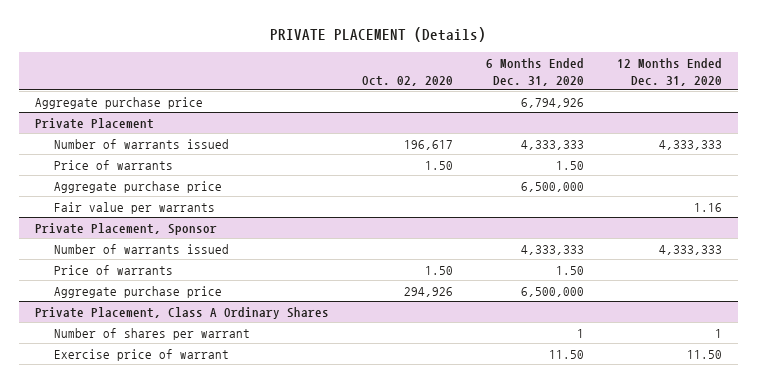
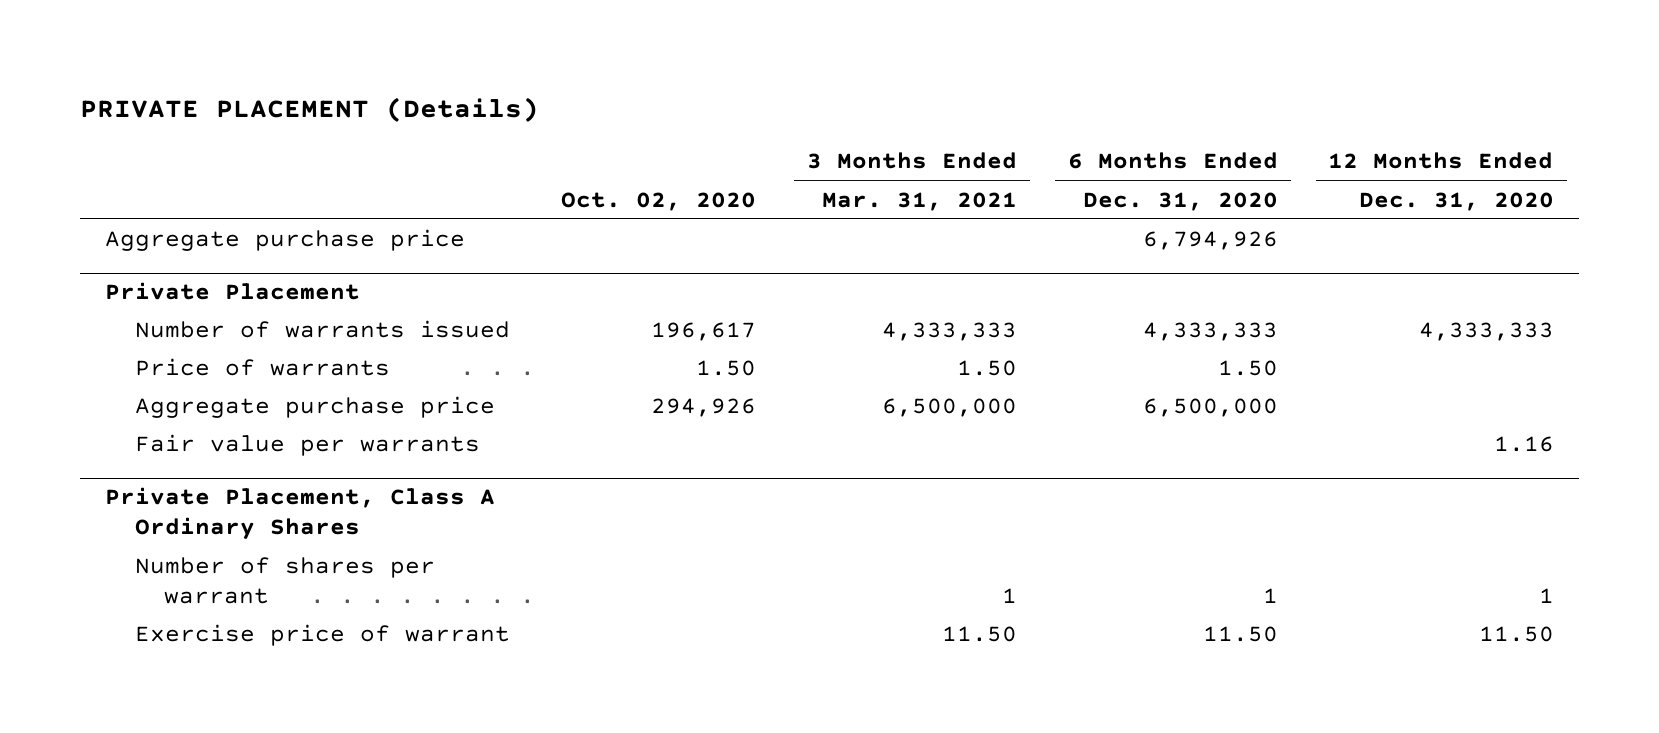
- | Oct. 02, 2020 | 6 Months Ended Dec. 31, 2020 | 12 Months Ended Dec. 31, 2020
+ | Oct. 02, 2020 | 3 Months Ended Mar. 31, 2021 | 6 Months Ended Dec. 31, 2020 | 12 Months Ended Dec. 31, 2020
@ Private Placement
- Aggregate purchase price | | 6,500,000 |
- Private Placement, Sponsor
- Number of warrants issued | | 4,333,333 | 4,333,333
- Price of warrants | 1.50 | 1.50 |
@ Private Placement
moved down: Fair value per warrants | | | | 1.16

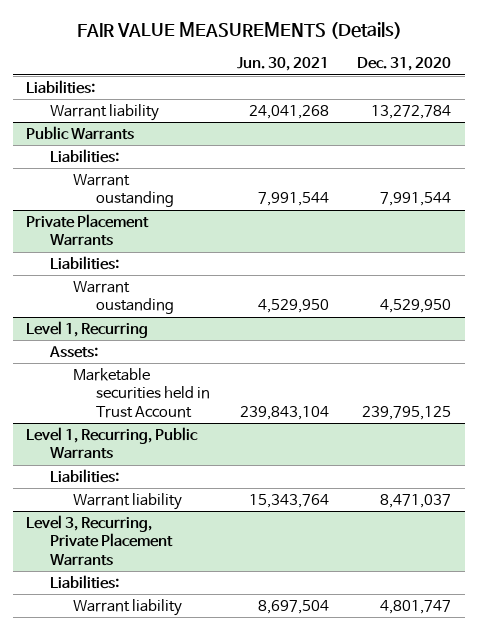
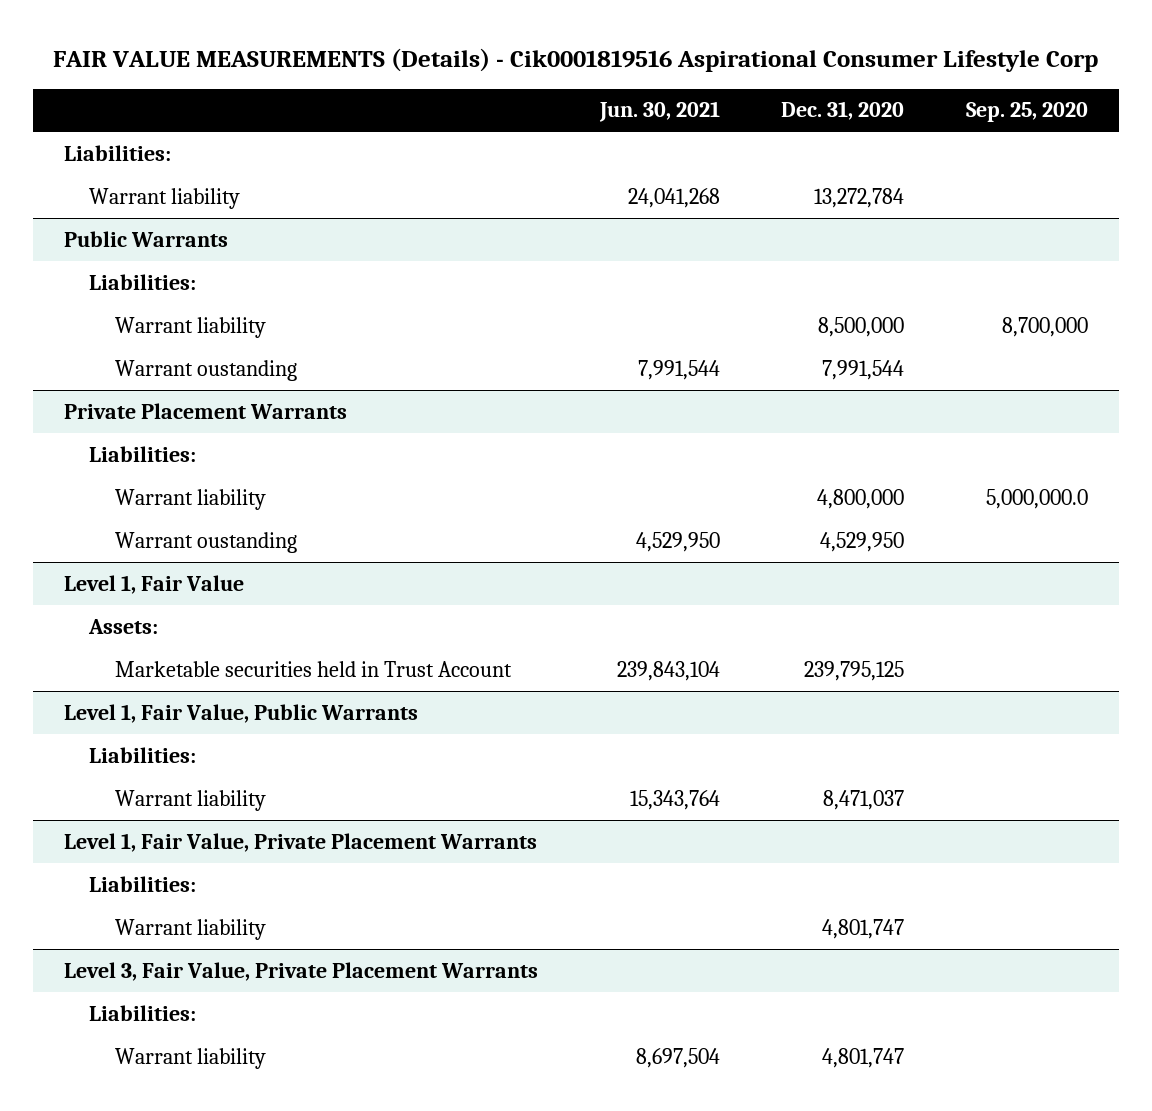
- FAIR VALUE MEASUREMENTS (Details)
+ FAIR VALUE MEASUREMENTS (Details) - Cik0001819516 Aspirational Consumer Lifestyle Corp
- | Jun. 30, 2021 | Dec. 31, 2020
+ | Jun. 30, 2021 | Dec. 31, 2020 | Sep. 25, 2020
@ Public Warrants
+ Warrant liability | | 8,500,000 | 8,700,000
@ Private Placement Warrants
+ Warrant liability | | 4,800,000 | 5,000,000.0
- Level 1, Recurring
+ Level 1, Fair Value
- Level 1, Recurring, Public Warrants
+ Level 1, Fair Value, Public Warrants
- Level 3, Recurring, Private Placement Warrants
+ Level 1, Fair Value, Private Placement Warrants
+ Warrant liability | | 4,801,747 |
+ Level 3, Fair Value, Private Placement Warrants
+ Liabilities:

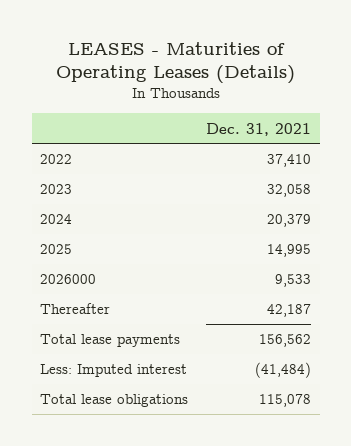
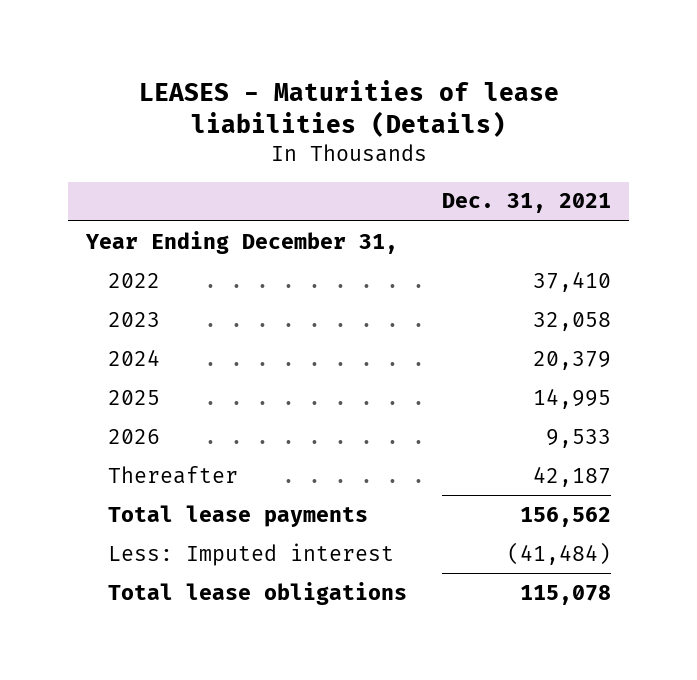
- LEASES - Maturities of Operating Leases (Details)
+ LEASES - Maturities of lease liabilities (Details)
+ Year Ending December 31,
- 2026000 | 9,533
+ 2026 | 9,533

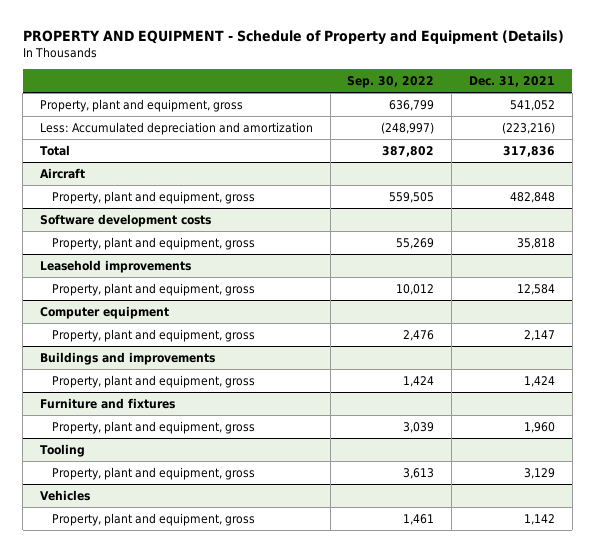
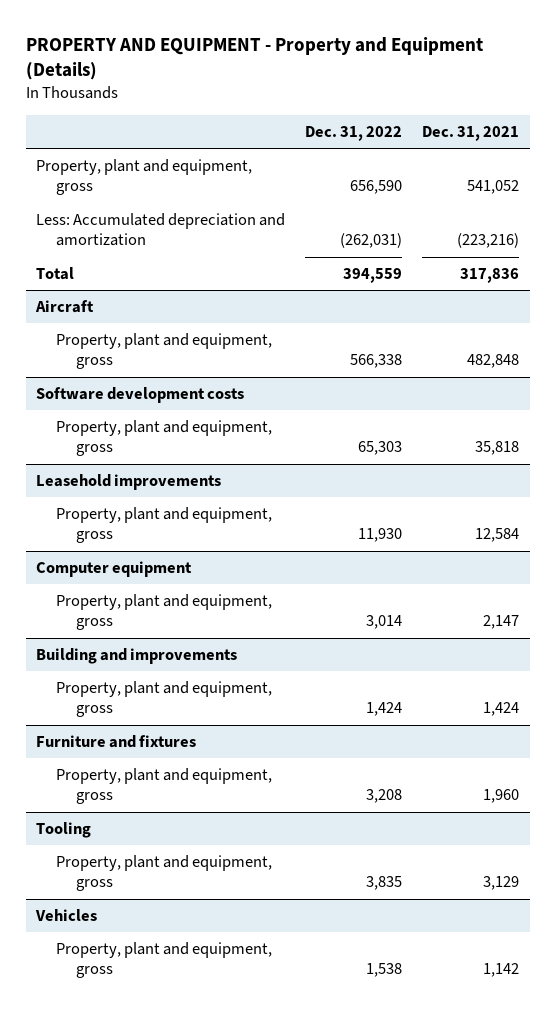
- PROPERTY AND EQUIPMENT - Schedule of Property and Equipment (Details)
+ PROPERTY AND EQUIPMENT - Property and Equipment (Details)
- | Sep. 30, 2022 | Dec. 31, 2021
+ | Dec. 31, 2022 | Dec. 31, 2021
- Buildings and improvements
+ Building and improvements

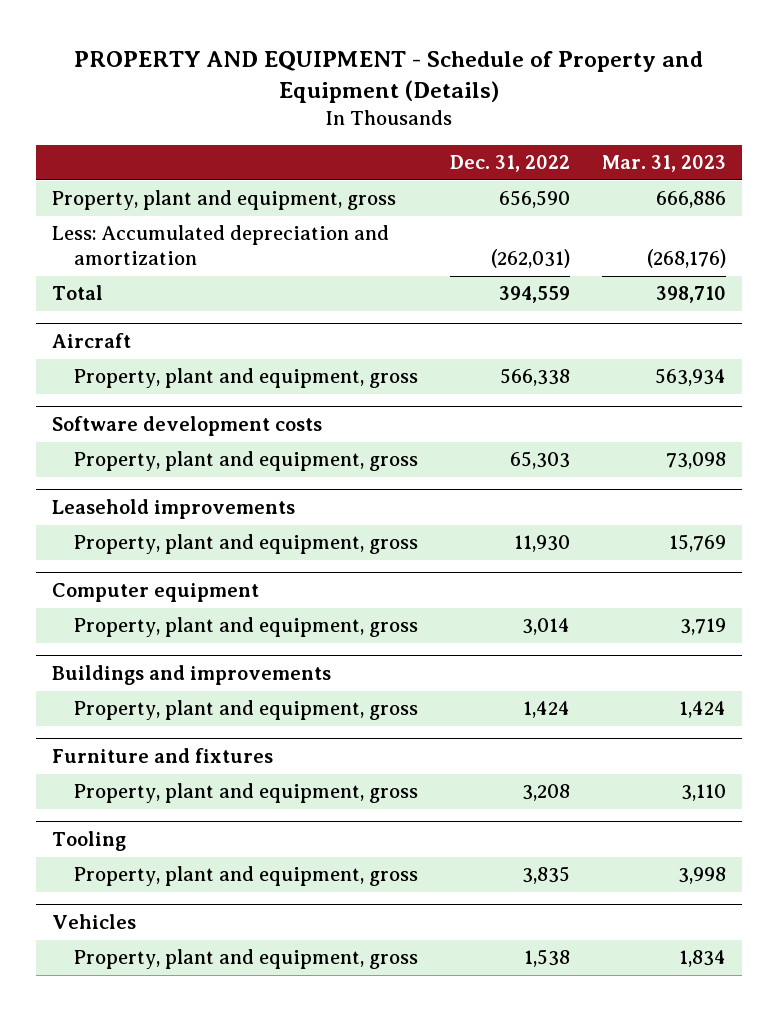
- PROPERTY AND EQUIPMENT - Property and Equipment (Details)
+ PROPERTY AND EQUIPMENT - Schedule of Property and Equipment (Details)
- | Dec. 31, 2022 | Dec. 31, 2021
+ | Dec. 31, 2022 | Mar. 31, 2023
- Building and improvements
+ Buildings and improvements

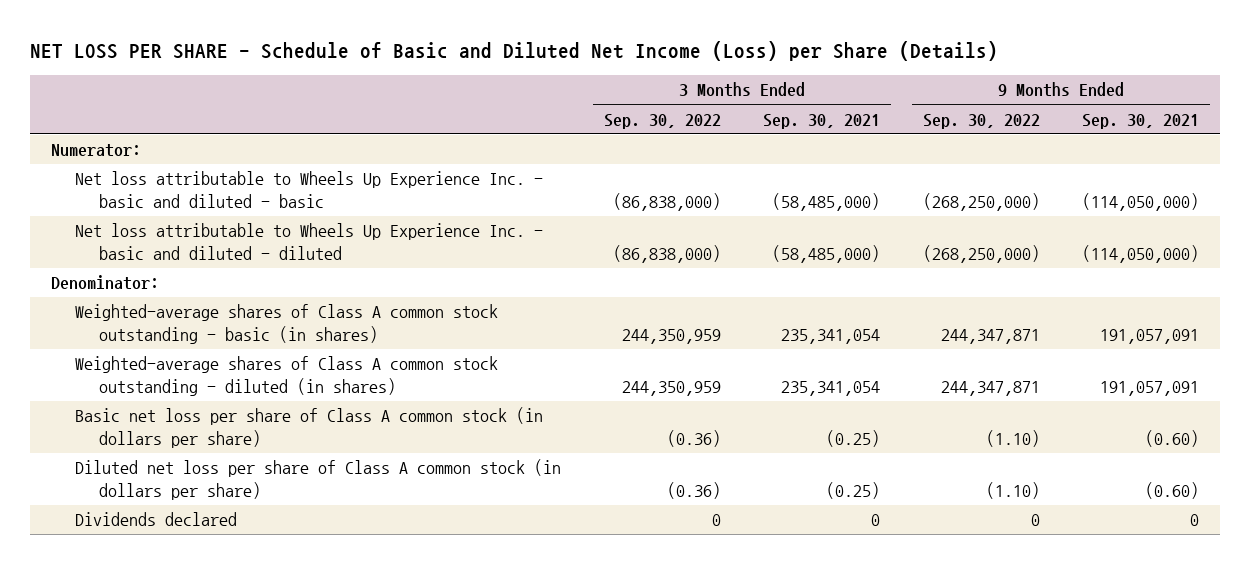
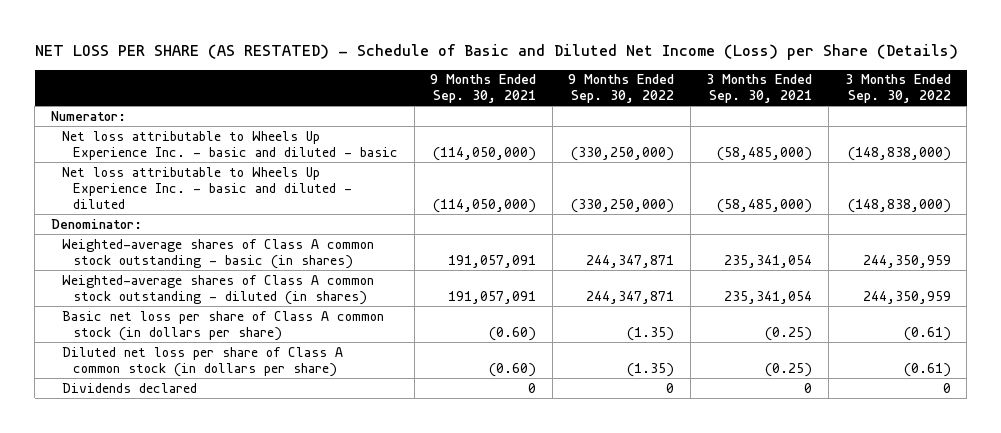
- NET LOSS PER SHARE - Schedule of Basic and Diluted Net Income (Loss) per Share (Details)
+ NET LOSS PER SHARE (AS RESTATED) - Schedule of Basic and Diluted Net Income (Loss) per Share (Details)
- | 3 Months Ended Sep. 30, 2022 | 3 Months Ended Sep. 30, 2021 | 9 Months Ended Sep. 30, 2022 | 9 Months Ended Sep. 30, 2021
+ | 9 Months Ended Sep. 30, 2021 | 9 Months Ended Sep. 30, 2022 | 3 Months Ended Sep. 30, 2021 | 3 Months Ended Sep. 30, 2022
- Net loss attributable to Wheels Up Experience Inc. - basic and diluted - basic | (86,838,000) | (58,485,000) | (268,250,000) | (114,050,000)
- Net loss attributable to Wheels Up Experience Inc. - basic and diluted - diluted | (86,838,000) | (58,485,000) | (268,250,000) | (114,050,000)
+ Net loss attributable to Wheels Up Experience Inc. - basic and diluted - basic | (114,050,000) | (330,250,000) | (58,485,000) | (148,838,000)
+ Net loss attributable to Wheels Up Experience Inc. - basic and diluted - diluted | (114,050,000) | (330,250,000) | (58,485,000) | (148,838,000)
- Basic net loss per share of Class A common stock (in dollars per share) | (0.36) | (0.25) | (1.10) | (0.60)
- Diluted net loss per share of Class A common stock (in dollars per share) | (0.36) | (0.25) | (1.10) | (0.60)
+ Basic net loss per share of Class A common stock (in dollars per share) | (0.60) | (1.35) | (0.25) | (0.61)
+ Diluted net loss per share of Class A common stock (in dollars per share) | (0.60) | (1.35) | (0.25) | (0.61)

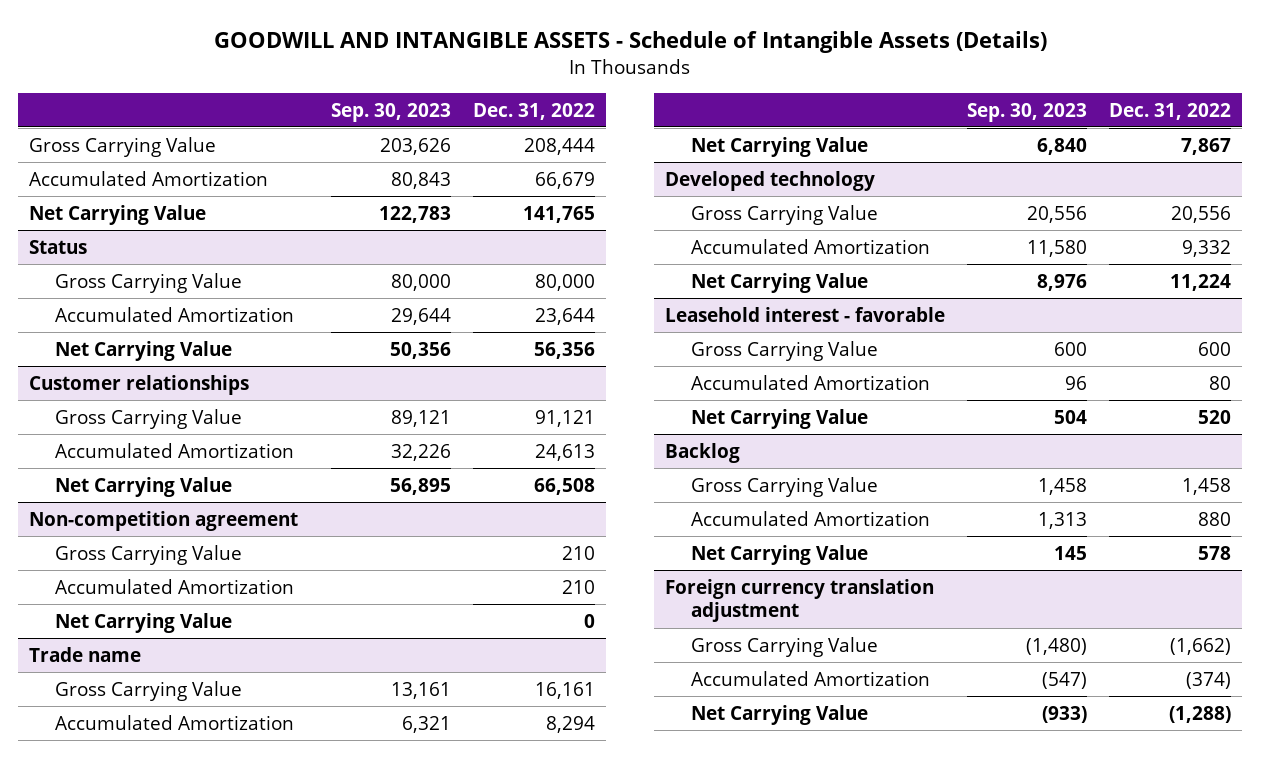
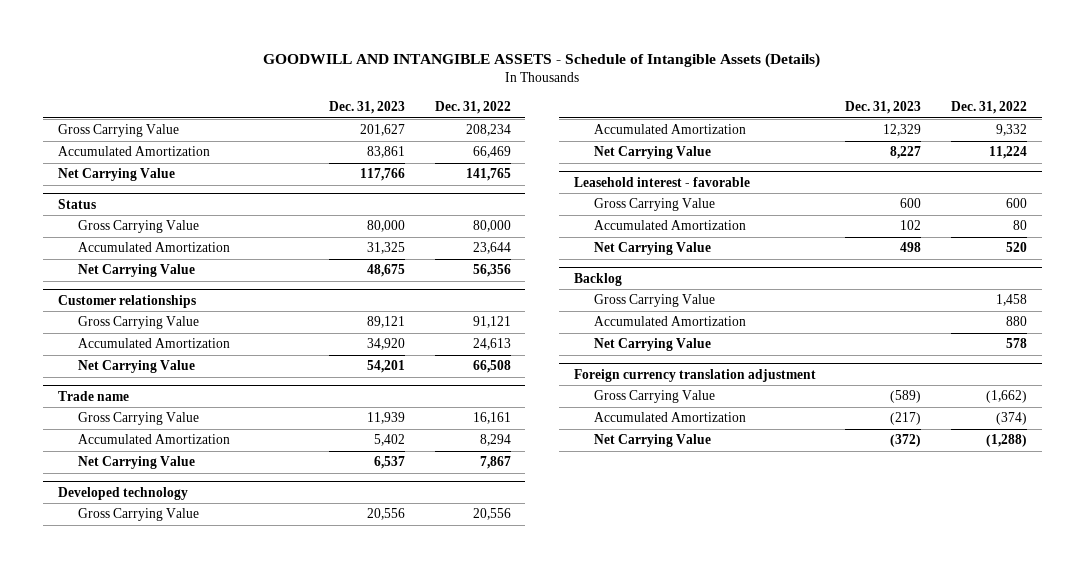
- | Sep. 30, 2023 | Dec. 31, 2022
+ | Dec. 31, 2023 | Dec. 31, 2022
- Gross Carrying Value | 203,626 | 208,444
- Accumulated Amortization | 80,843 | 66,679
+ Gross Carrying Value | 201,627 | 208,234
+ Accumulated Amortization | 83,861 | 66,469
- Non-competition agreement
- Gross Carrying Value | | 210
- Accumulated Amortization | | 210
- Net Carrying Value | | 0

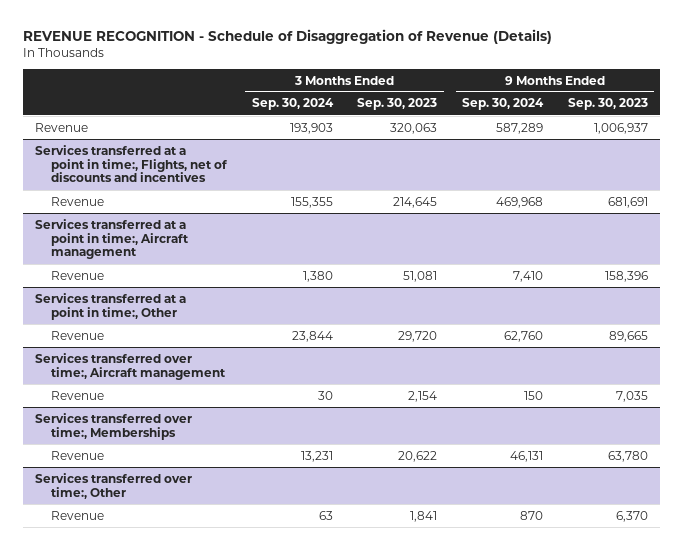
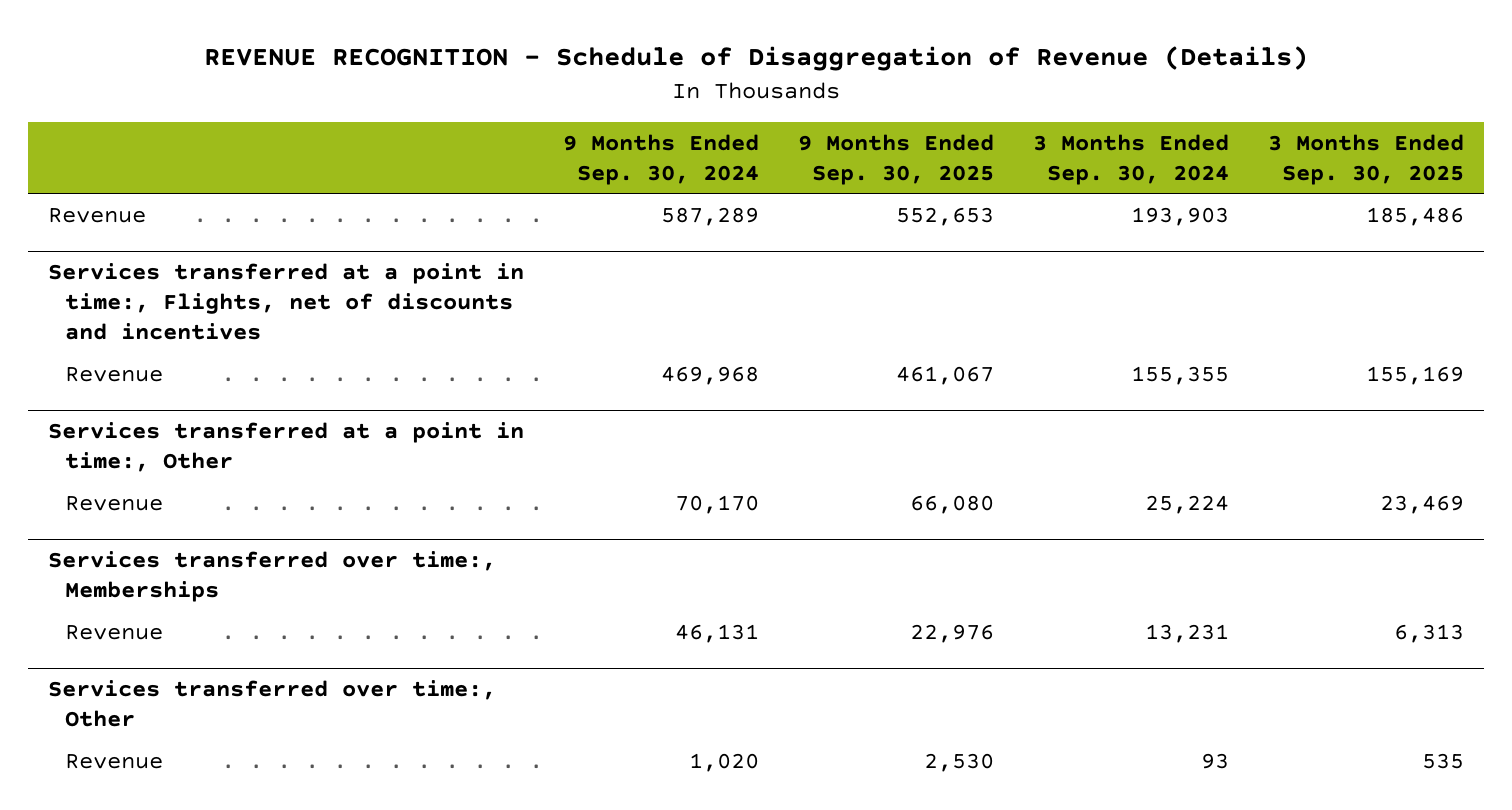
- | 3 Months Ended Sep. 30, 2024 | 3 Months Ended Sep. 30, 2023 | 9 Months Ended Sep. 30, 2024 | 9 Months Ended Sep. 30, 2023
+ | 9 Months Ended Sep. 30, 2024 | 9 Months Ended Sep. 30, 2025 | 3 Months Ended Sep. 30, 2024 | 3 Months Ended Sep. 30, 2025
- Services transferred at a point in time:, Aircraft management
- Revenue | 1,380 | 51,081 | 7,410 | 158,396
@ Services transferred at a point in time:, Other
- Revenue | 23,844 | 29,720 | 62,760 | 89,665
- Services transferred over time:, Aircraft management
- Revenue | 30 | 2,154 | 150 | 7,035
@ Services transferred at a point in time:, Other
+ Revenue | 70,170 | 66,080 | 25,224 | 23,469
@ Services transferred over time:, Other
- Revenue | 63 | 1,841 | 870 | 6,370
+ Revenue | 1,020 | 2,530 | 93 | 535

